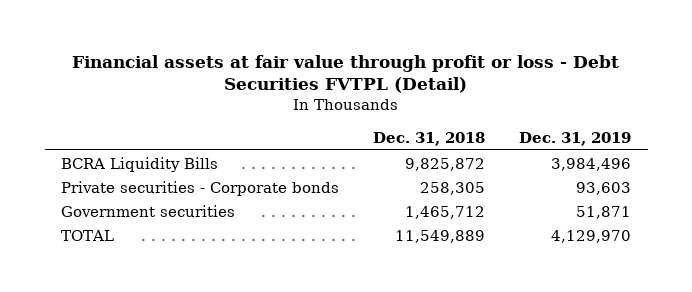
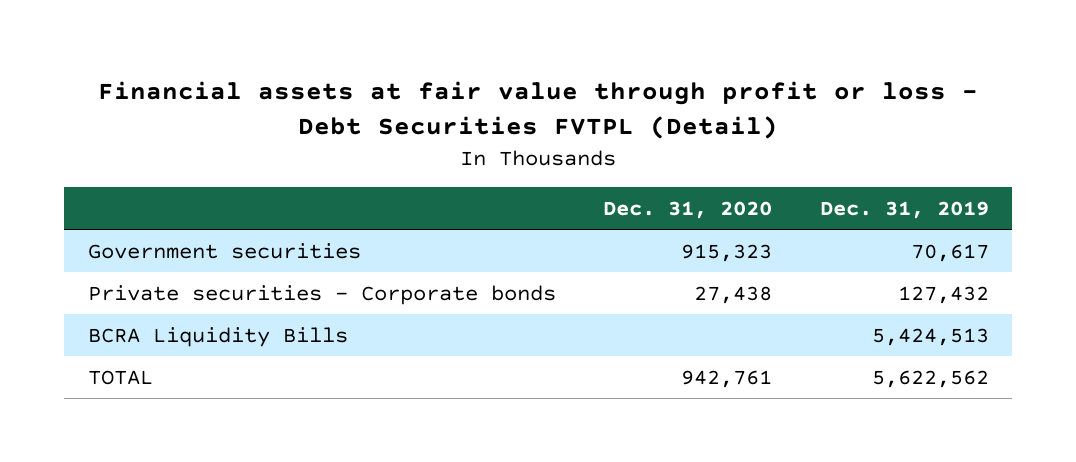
- | Dec. 31, 2018 | Dec. 31, 2019
+ | Dec. 31, 2020 | Dec. 31, 2019
- BCRA Liquidity Bills | 9,825,872 | 3,984,496
- Private securities - Corporate bonds | 258,305 | 93,603
- Government securities | 1,465,712 | 51,871
- TOTAL | 11,549,889 | 4,129,970
+ Government securities | 915,323 | 70,617
+ Private securities - Corporate bonds | 27,438 | 127,432
+ BCRA Liquidity Bills | | 5,424,513
+ TOTAL | 942,761 | 5,622,562

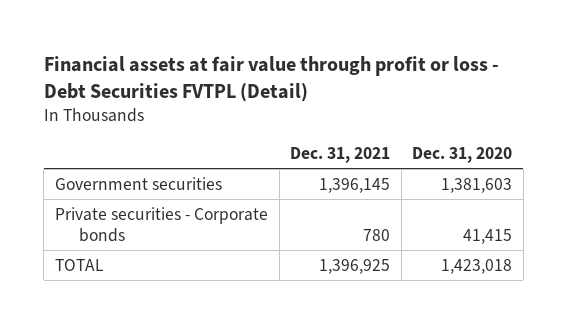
- | Dec. 31, 2020 | Dec. 31, 2019
+ | Dec. 31, 2021 | Dec. 31, 2020
- Government securities | 915,323 | 70,617
- Private securities - Corporate bonds | 27,438 | 127,432
- BCRA Liquidity Bills | | 5,424,513
- TOTAL | 942,761 | 5,622,562
+ Government securities | 1,396,145 | 1,381,603
+ Private securities - Corporate bonds | 780 | 41,415
+ TOTAL | 1,396,925 | 1,423,018

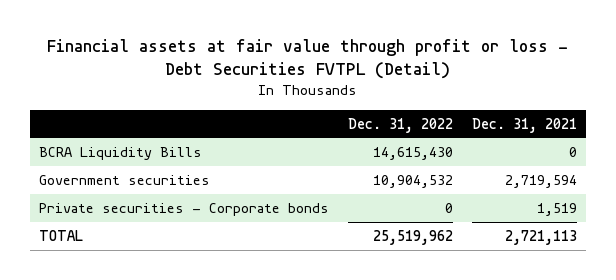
- | Dec. 31, 2021 | Dec. 31, 2020
+ | Dec. 31, 2022 | Dec. 31, 2021
- Government securities | 1,396,145 | 1,381,603
- Private securities - Corporate bonds | 780 | 41,415
- TOTAL | 1,396,925 | 1,423,018
+ BCRA Liquidity Bills | 14,615,430 | 0
+ Government securities | 10,904,532 | 2,719,594
+ Private securities - Corporate bonds | 0 | 1,519
+ TOTAL | 25,519,962 | 2,721,113

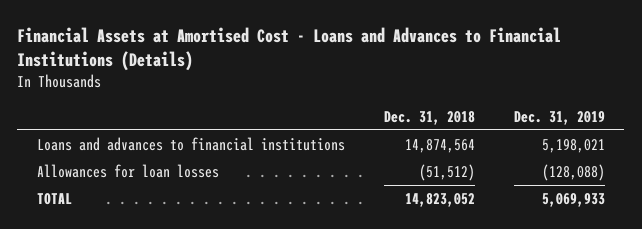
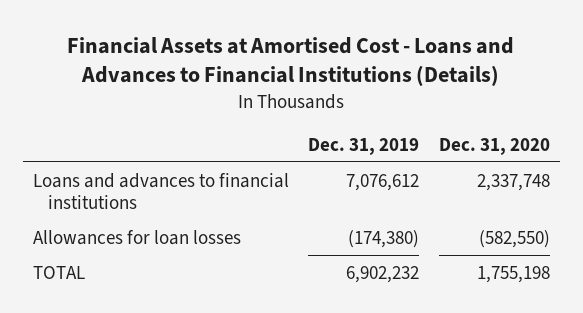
- | Dec. 31, 2018 | Dec. 31, 2019
+ | Dec. 31, 2019 | Dec. 31, 2020
- Loans and advances to financial institutions | 14,874,564 | 5,198,021
- Allowances for loan losses | (51,512) | (128,088)
- TOTAL | 14,823,052 | 5,069,933
+ Loans and advances to financial institutions | 7,076,612 | 2,337,748
+ Allowances for loan losses | (174,380) | (582,550)
+ TOTAL | 6,902,232 | 1,755,198

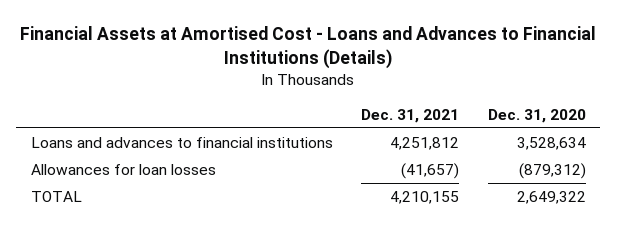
- | Dec. 31, 2019 | Dec. 31, 2020
+ | Dec. 31, 2021 | Dec. 31, 2020
- Loans and advances to financial institutions | 7,076,612 | 2,337,748
- Allowances for loan losses | (174,380) | (582,550)
- TOTAL | 6,902,232 | 1,755,198
+ Loans and advances to financial institutions | 4,251,812 | 3,528,634
+ Allowances for loan losses | (41,657) | (879,312)
+ TOTAL | 4,210,155 | 2,649,322

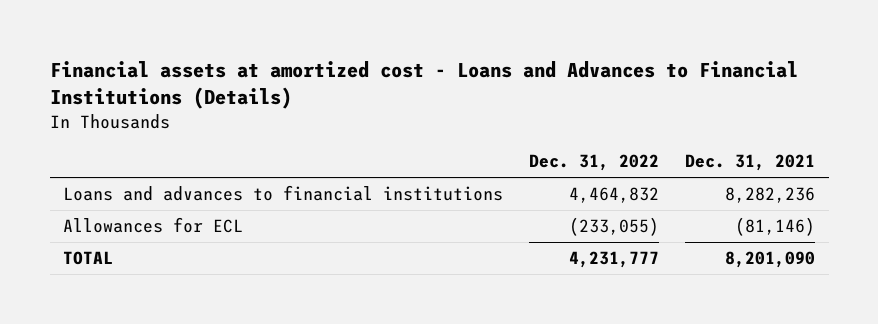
- Financial Assets at Amortised Cost - Loans and Advances to Financial Institutions (Details)
+ Financial assets at amortized cost - Loans and Advances to Financial Institutions (Details)
- | Dec. 31, 2021 | Dec. 31, 2020
+ | Dec. 31, 2022 | Dec. 31, 2021
- Loans and advances to financial institutions | 4,251,812 | 3,528,634
- Allowances for loan losses | (41,657) | (879,312)
- TOTAL | 4,210,155 | 2,649,322
+ Loans and advances to financial institutions | 4,464,832 | 8,282,236
+ Allowances for ECL | (233,055) | (81,146)
+ TOTAL | 4,231,777 | 8,201,090

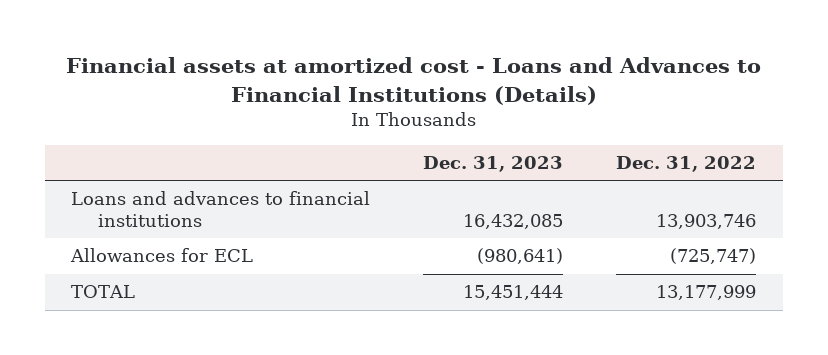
- | Dec. 31, 2022 | Dec. 31, 2021
+ | Dec. 31, 2023 | Dec. 31, 2022
- Loans and advances to financial institutions | 4,464,832 | 8,282,236
- Allowances for ECL | (233,055) | (81,146)
- TOTAL | 4,231,777 | 8,201,090
+ Loans and advances to financial institutions | 16,432,085 | 13,903,746
+ Allowances for ECL | (980,641) | (725,747)
+ TOTAL | 15,451,444 | 13,177,999

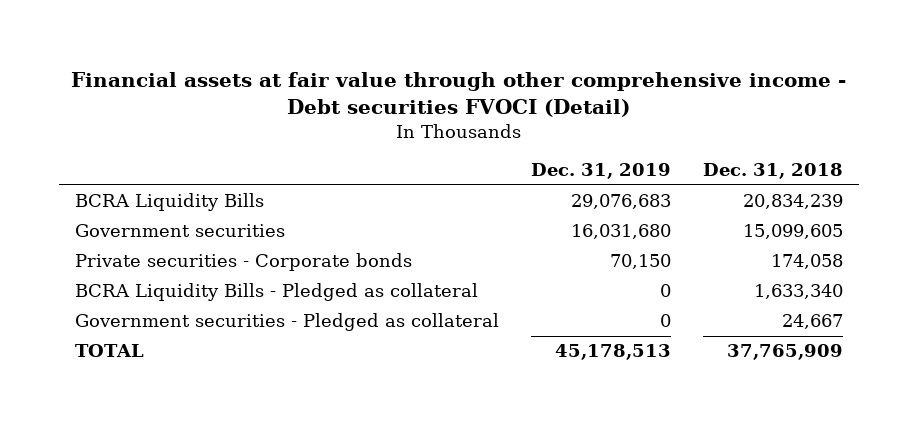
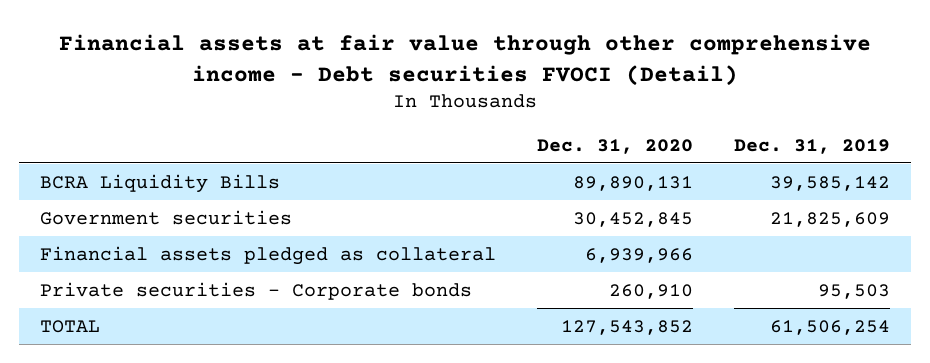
- | Dec. 31, 2019 | Dec. 31, 2018
+ | Dec. 31, 2020 | Dec. 31, 2019
- BCRA Liquidity Bills | 29,076,683 | 20,834,239
- Government securities | 16,031,680 | 15,099,605
- Private securities - Corporate bonds | 70,150 | 174,058
- BCRA Liquidity Bills - Pledged as collateral | 0 | 1,633,340
- Government securities - Pledged as collateral | 0 | 24,667
- TOTAL | 45,178,513 | 37,765,909
+ BCRA Liquidity Bills | 89,890,131 | 39,585,142
+ Government securities | 30,452,845 | 21,825,609
+ Financial assets pledged as collateral | 6,939,966 |
+ Private securities - Corporate bonds | 260,910 | 95,503
+ TOTAL | 127,543,852 | 61,506,254

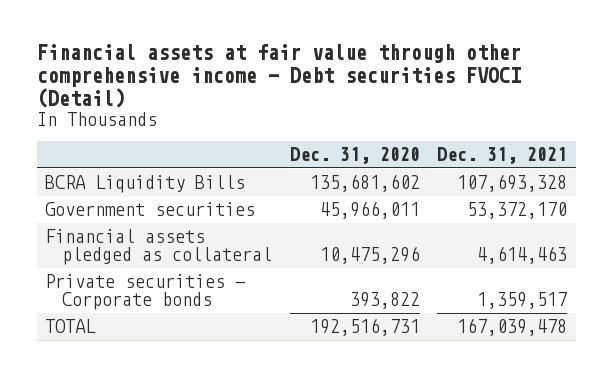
- | Dec. 31, 2020 | Dec. 31, 2019
+ | Dec. 31, 2020 | Dec. 31, 2021
- BCRA Liquidity Bills | 89,890,131 | 39,585,142
- Government securities | 30,452,845 | 21,825,609
- Financial assets pledged as collateral | 6,939,966 |
- Private securities - Corporate bonds | 260,910 | 95,503
- TOTAL | 127,543,852 | 61,506,254
+ BCRA Liquidity Bills | 135,681,602 | 107,693,328
+ Government securities | 45,966,011 | 53,372,170
+ Financial assets pledged as collateral | 10,475,296 | 4,614,463
+ Private securities - Corporate bonds | 393,822 | 1,359,517
+ TOTAL | 192,516,731 | 167,039,478

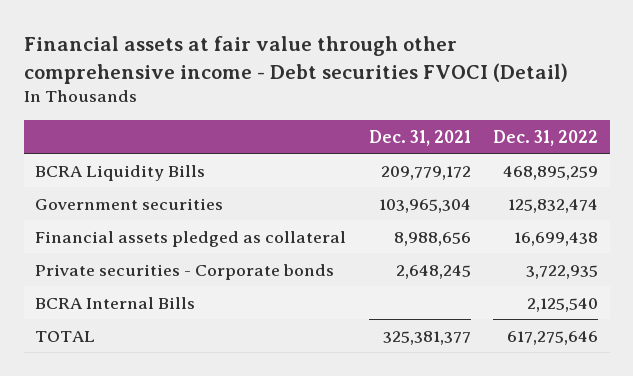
- | Dec. 31, 2020 | Dec. 31, 2021
+ | Dec. 31, 2021 | Dec. 31, 2022
- BCRA Liquidity Bills | 135,681,602 | 107,693,328
- Government securities | 45,966,011 | 53,372,170
- Financial assets pledged as collateral | 10,475,296 | 4,614,463
- Private securities - Corporate bonds | 393,822 | 1,359,517
- TOTAL | 192,516,731 | 167,039,478
+ BCRA Liquidity Bills | 209,779,172 | 468,895,259
+ Government securities | 103,965,304 | 125,832,474
+ Financial assets pledged as collateral | 8,988,656 | 16,699,438
+ Private securities - Corporate bonds | 2,648,245 | 3,722,935
+ BCRA Internal Bills | | 2,125,540
+ TOTAL | 325,381,377 | 617,275,646

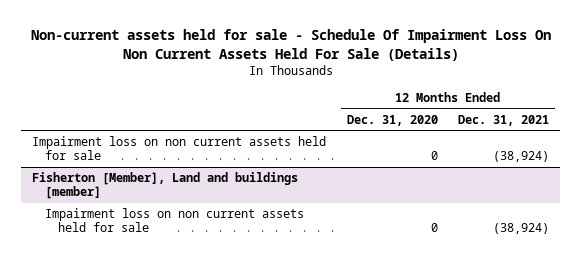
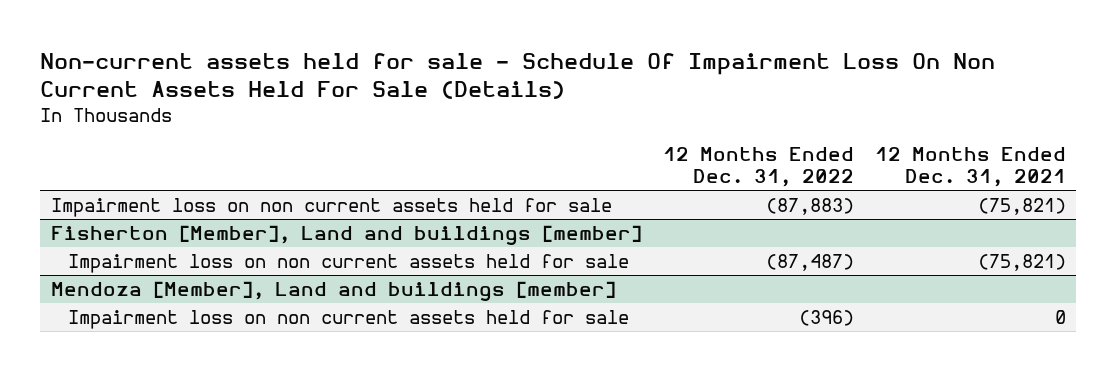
- | 12 Months Ended Dec. 31, 2020 | 12 Months Ended Dec. 31, 2021
+ | 12 Months Ended Dec. 31, 2022 | 12 Months Ended Dec. 31, 2021
- Impairment loss on non current assets held for sale | 0 | (38,924)
+ Impairment loss on non current assets held for sale | (87,883) | (75,821)
@ Fisherton [Member], Land and buildings [member]
- Impairment loss on non current assets held for sale | 0 | (38,924)
+ Impairment loss on non current assets held for sale | (87,487) | (75,821)
+ Mendoza [Member], Land and buildings [member]
+ Impairment loss on non current assets held for sale | (396) | 0

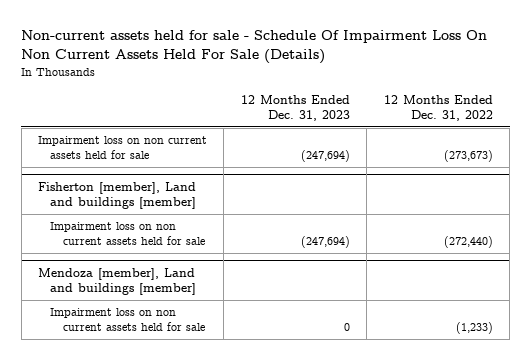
- | 12 Months Ended Dec. 31, 2022 | 12 Months Ended Dec. 31, 2021
+ | 12 Months Ended Dec. 31, 2023 | 12 Months Ended Dec. 31, 2022
- Impairment loss on non current assets held for sale | (87,883) | (75,821)
- Fisherton [Member], Land and buildings [member]
- Impairment loss on non current assets held for sale | (87,487) | (75,821)
- Mendoza [Member], Land and buildings [member]
- Impairment loss on non current assets held for sale | (396) | 0
+ Impairment loss on non current assets held for sale | (247,694) | (273,673)
+ Fisherton [member], Land and buildings [member]
+ Impairment loss on non current assets held for sale | (247,694) | (272,440)
+ Mendoza [member], Land and buildings [member]
+ Impairment loss on non current assets held for sale | 0 | (1,233)

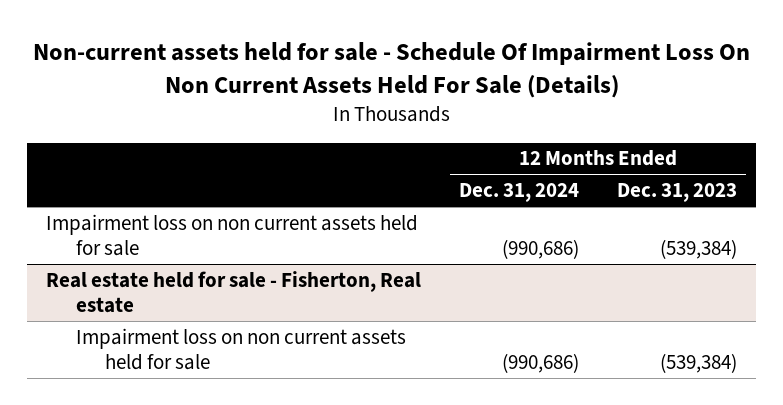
- | 12 Months Ended Dec. 31, 2023 | 12 Months Ended Dec. 31, 2022
+ | 12 Months Ended Dec. 31, 2024 | 12 Months Ended Dec. 31, 2023
- Impairment loss on non current assets held for sale | (247,694) | (273,673)
- Fisherton [member], Land and buildings [member]
- Impairment loss on non current assets held for sale | (247,694) | (272,440)
- Mendoza [member], Land and buildings [member]
- Impairment loss on non current assets held for sale | 0 | (1,233)
+ Impairment loss on non current assets held for sale | (990,686) | (539,384)
+ Real estate held for sale - Fisherton, Real estate
+ Impairment loss on non current assets held for sale | (990,686) | (539,384)

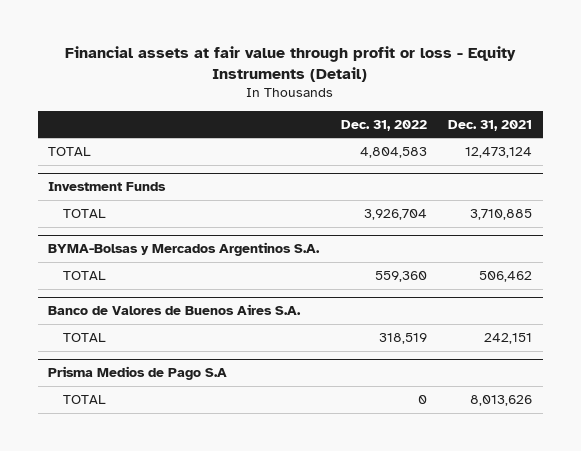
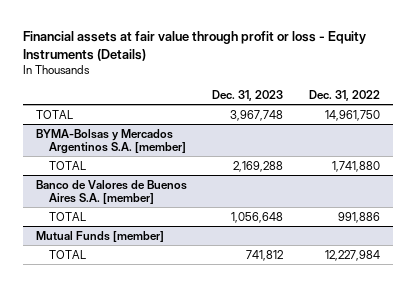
- Financial assets at fair value through profit or loss - Equity Instruments (Detail)
+ Financial assets at fair value through profit or loss - Equity Instruments (Details)
- | Dec. 31, 2022 | Dec. 31, 2021
+ | Dec. 31, 2023 | Dec. 31, 2022
- TOTAL | 4,804,583 | 12,473,124
- Investment Funds
- TOTAL | 3,926,704 | 3,710,885
- BYMA-Bolsas y Mercados Argentinos S.A.
- TOTAL | 559,360 | 506,462
- Banco de Valores de Buenos Aires S.A.
- TOTAL | 318,519 | 242,151
- Prisma Medios de Pago S.A
- TOTAL | 0 | 8,013,626
+ TOTAL | 3,967,748 | 14,961,750
+ BYMA-Bolsas y Mercados Argentinos S.A. [member]
+ TOTAL | 2,169,288 | 1,741,880
+ Banco de Valores de Buenos Aires S.A. [member]
+ TOTAL | 1,056,648 | 991,886
+ Mutual Funds [member]
+ TOTAL | 741,812 | 12,227,984

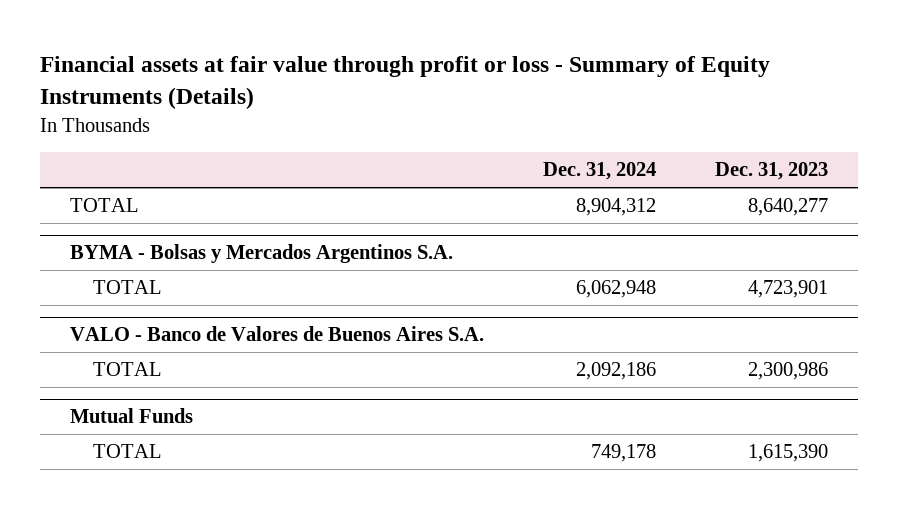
- Financial assets at fair value through profit or loss - Equity Instruments (Details)
+ Financial assets at fair value through profit or loss - Summary of Equity Instruments (Details)
- | Dec. 31, 2023 | Dec. 31, 2022
+ | Dec. 31, 2024 | Dec. 31, 2023
- TOTAL | 3,967,748 | 14,961,750
- BYMA-Bolsas y Mercados Argentinos S.A. [member]
- TOTAL | 2,169,288 | 1,741,880
- Banco de Valores de Buenos Aires S.A. [member]
- TOTAL | 1,056,648 | 991,886
- Mutual Funds [member]
- TOTAL | 741,812 | 12,227,984
+ TOTAL | 8,904,312 | 8,640,277
+ BYMA - Bolsas y Mercados Argentinos S.A.
+ TOTAL | 6,062,948 | 4,723,901
+ VALO - Banco de Valores de Buenos Aires S.A.
+ TOTAL | 2,092,186 | 2,300,986
+ Mutual Funds
+ TOTAL | 749,178 | 1,615,390

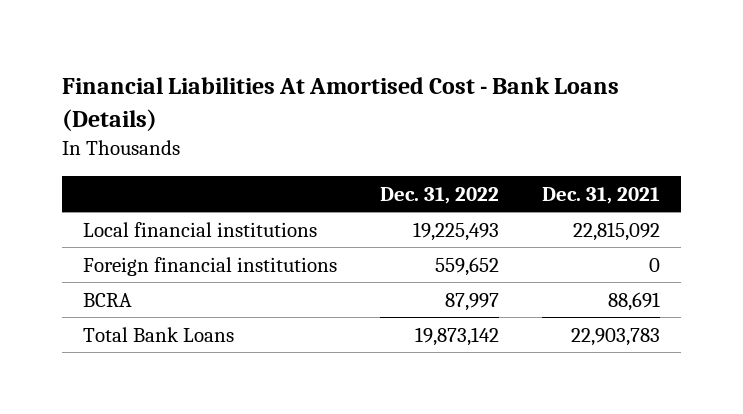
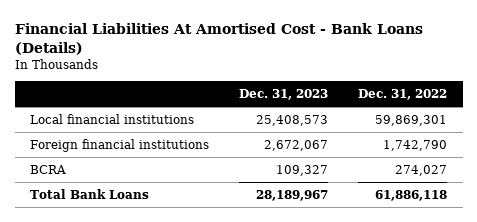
- | Dec. 31, 2022 | Dec. 31, 2021
+ | Dec. 31, 2023 | Dec. 31, 2022
- Local financial institutions | 19,225,493 | 22,815,092
- Foreign financial institutions | 559,652 | 0
- BCRA | 87,997 | 88,691
- Total Bank Loans | 19,873,142 | 22,903,783
+ Local financial institutions | 25,408,573 | 59,869,301
+ Foreign financial institutions | 2,672,067 | 1,742,790
+ BCRA | 109,327 | 274,027
+ Total Bank Loans | 28,189,967 | 61,886,118

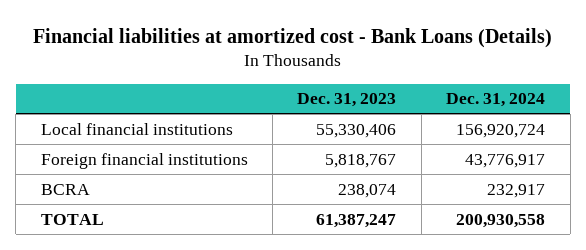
- Financial Liabilities At Amortised Cost - Bank Loans (Details)
+ Financial liabilities at amortized cost - Bank Loans (Details)
- | Dec. 31, 2023 | Dec. 31, 2022
+ | Dec. 31, 2023 | Dec. 31, 2024
- Local financial institutions | 25,408,573 | 59,869,301
- Foreign financial institutions | 2,672,067 | 1,742,790
- BCRA | 109,327 | 274,027
- Total Bank Loans | 28,189,967 | 61,886,118
+ Local financial institutions | 55,330,406 | 156,920,724
+ Foreign financial institutions | 5,818,767 | 43,776,917
+ BCRA | 238,074 | 232,917
+ TOTAL | 61,387,247 | 200,930,558

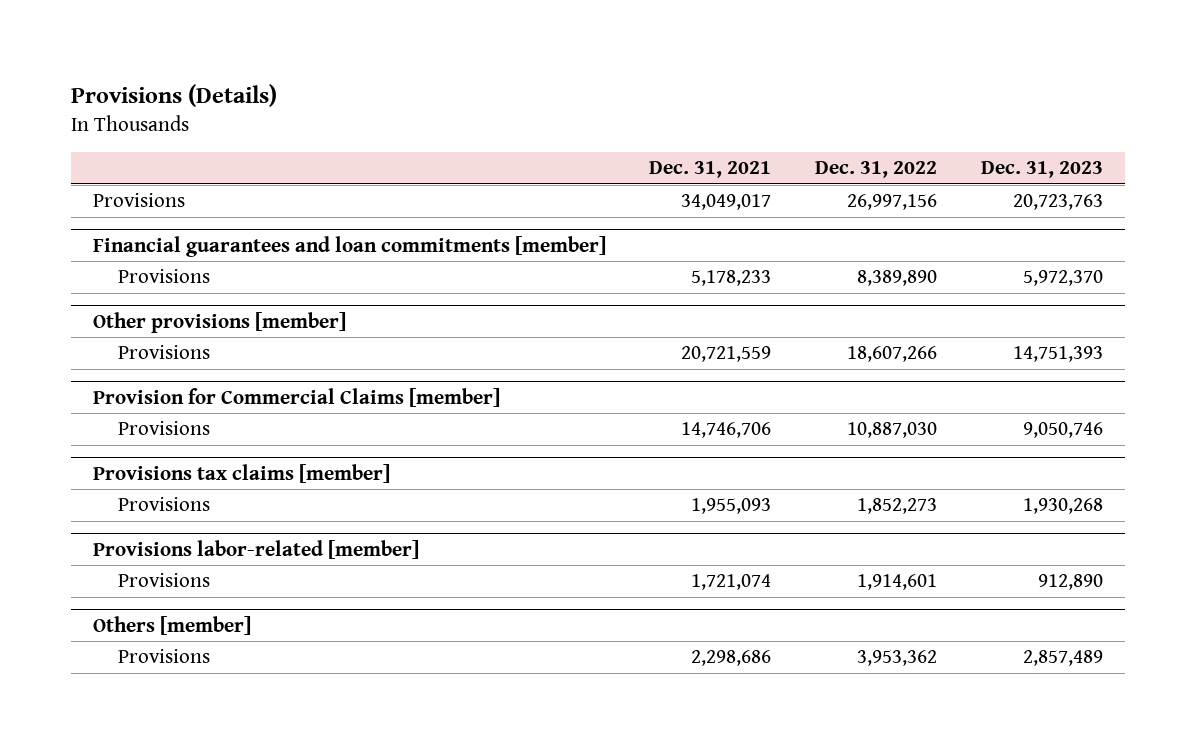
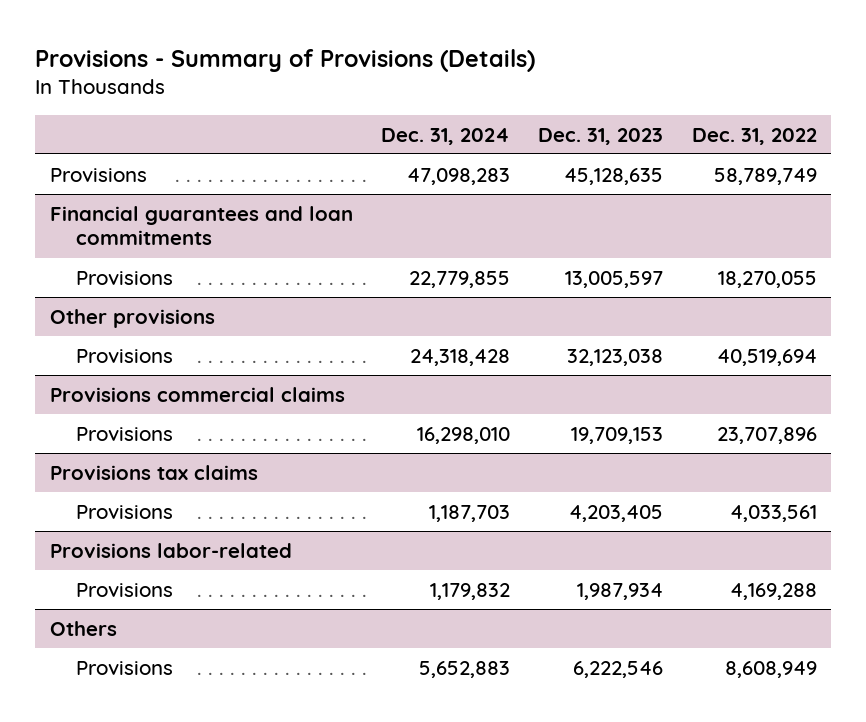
- Provisions (Details)
+ Provisions - Summary of Provisions (Details)
- | Dec. 31, 2021 | Dec. 31, 2022 | Dec. 31, 2023
+ | Dec. 31, 2024 | Dec. 31, 2023 | Dec. 31, 2022
- Provisions | 34,049,017 | 26,997,156 | 20,723,763
- Financial guarantees and loan commitments [member]
- Provisions | 5,178,233 | 8,389,890 | 5,972,370
- Other provisions [member]
- Provisions | 20,721,559 | 18,607,266 | 14,751,393
- Provision for Commercial Claims [member]
- Provisions | 14,746,706 | 10,887,030 | 9,050,746
- Provisions tax claims [member]
- Provisions | 1,955,093 | 1,852,273 | 1,930,268
- Provisions labor-related [member]
- Provisions | 1,721,074 | 1,914,601 | 912,890
- Others [member]
- Provisions | 2,298,686 | 3,953,362 | 2,857,489
+ Provisions | 47,098,283 | 45,128,635 | 58,789,749
+ Financial guarantees and loan commitments
+ Provisions | 22,779,855 | 13,005,597 | 18,270,055
+ Other provisions
+ Provisions | 24,318,428 | 32,123,038 | 40,519,694
+ Provisions commercial claims
+ Provisions | 16,298,010 | 19,709,153 | 23,707,896
+ Provisions tax claims
+ Provisions | 1,187,703 | 4,203,405 | 4,033,561
+ Provisions labor-related
+ Provisions | 1,179,832 | 1,987,934 | 4,169,288
+ Others
+ Provisions | 5,652,883 | 6,222,546 | 8,608,949

